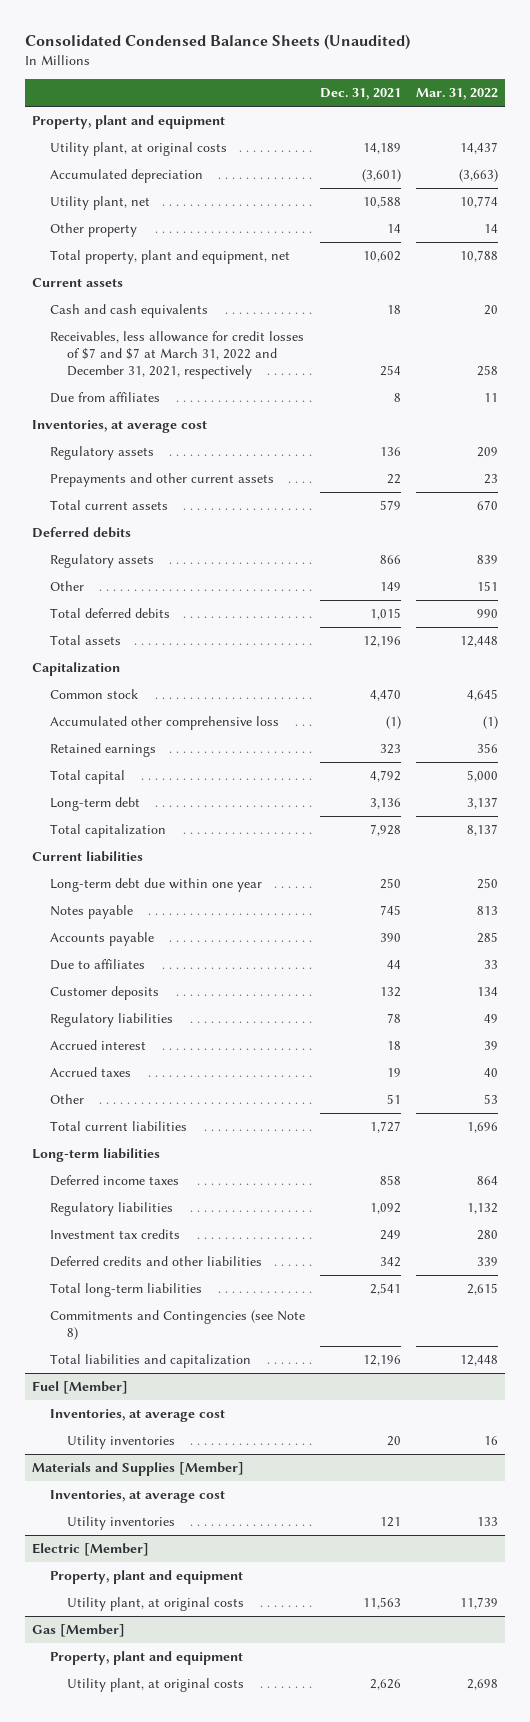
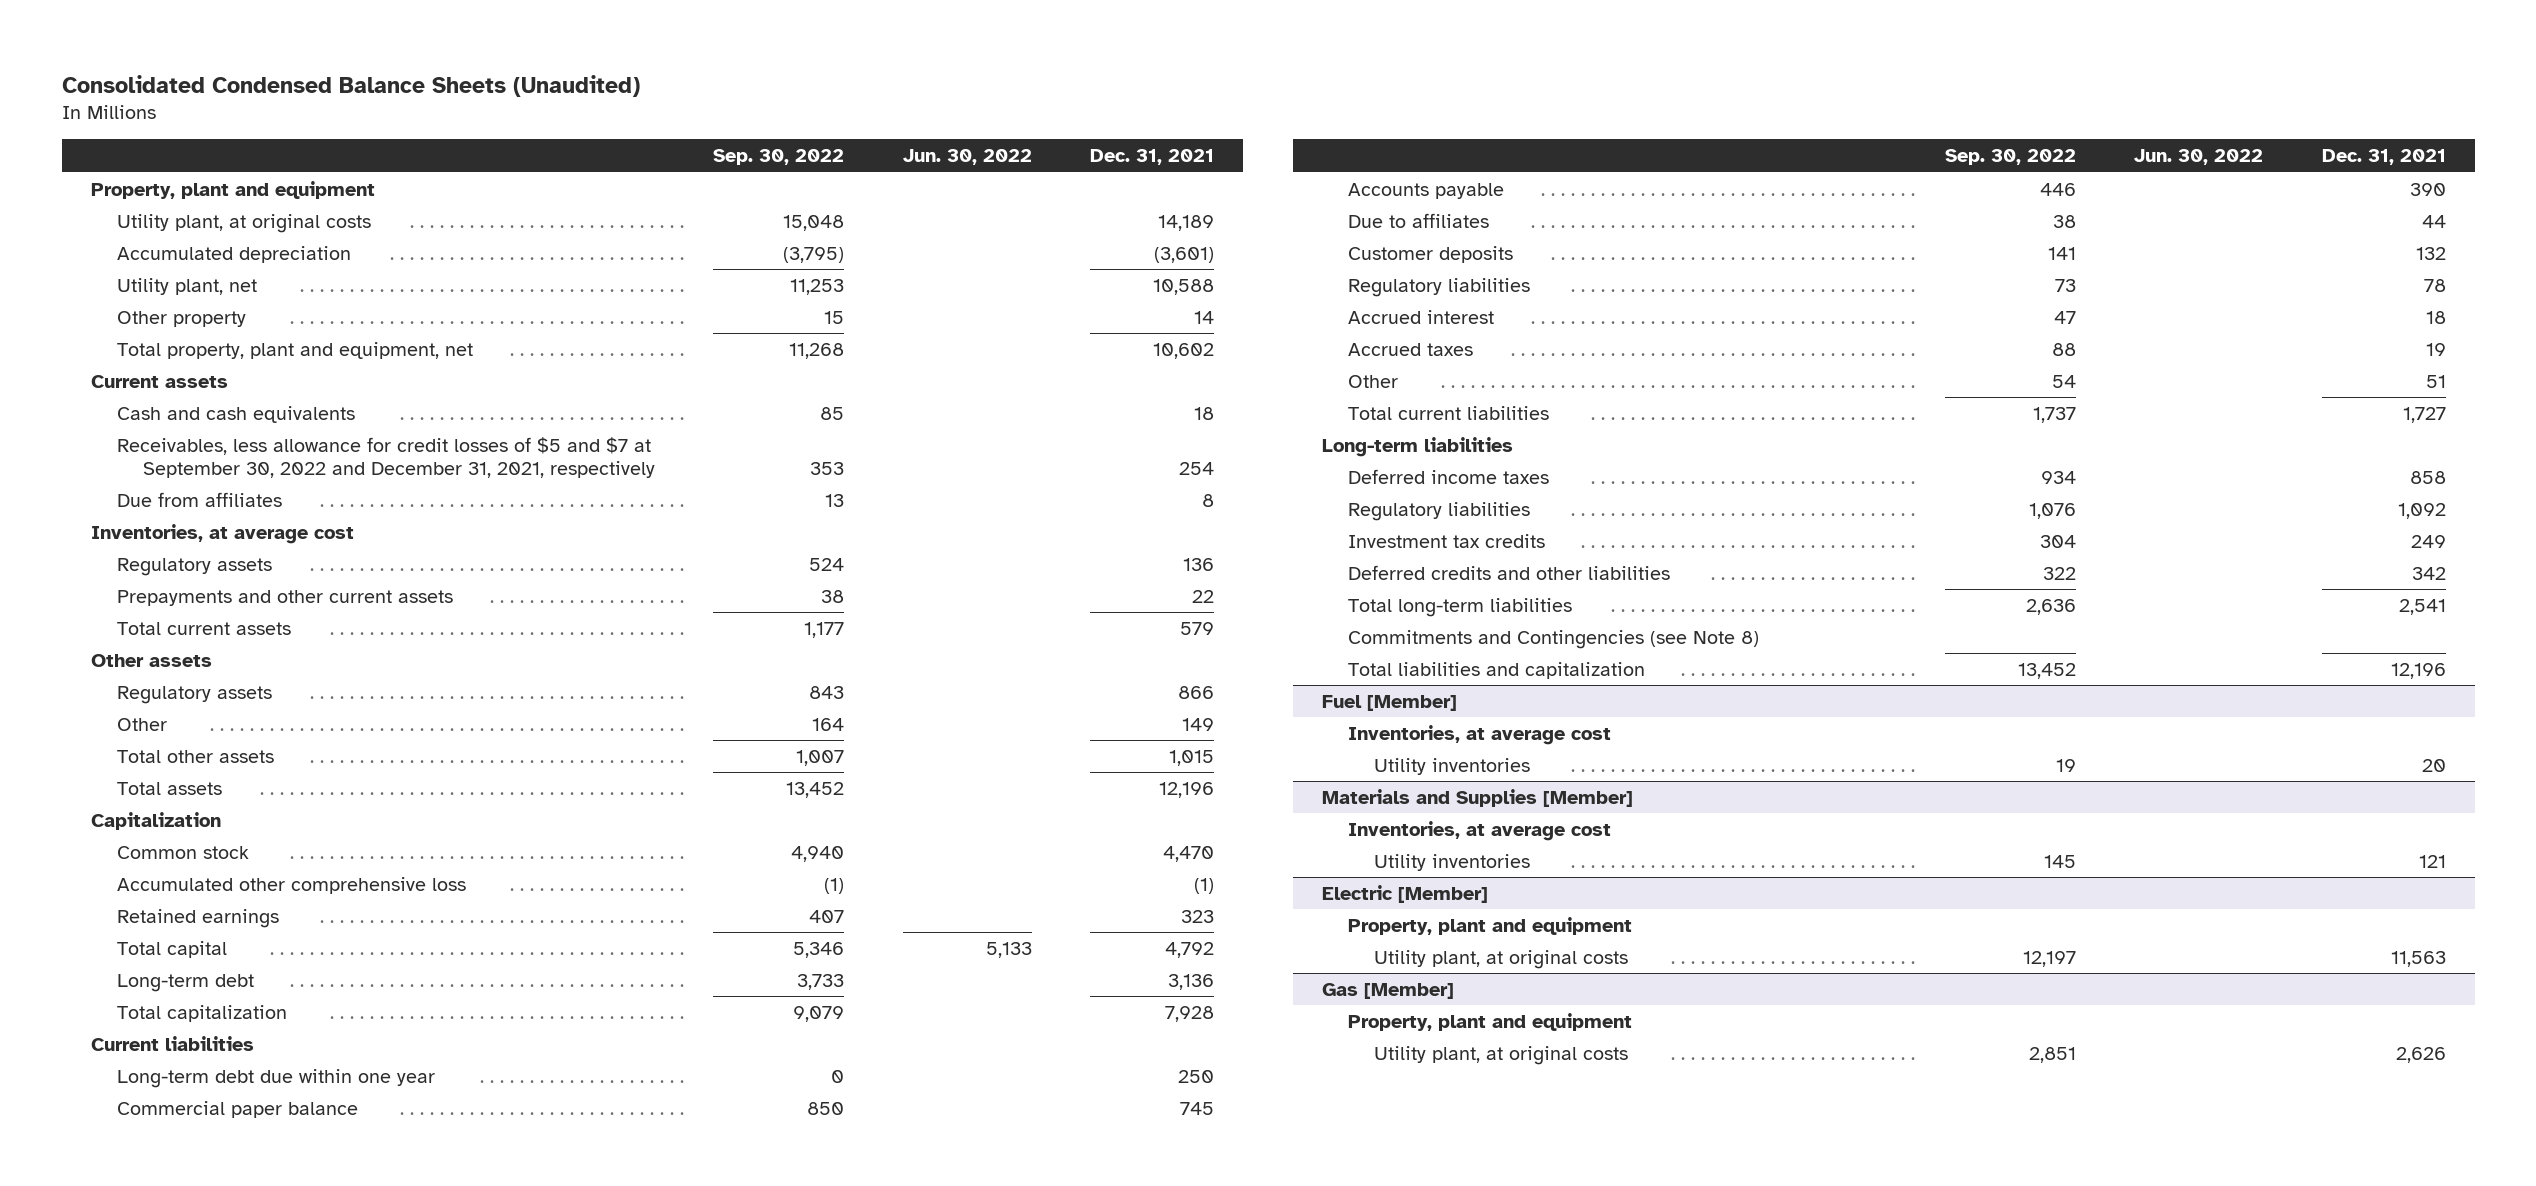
- | Dec. 31, 2021 | Mar. 31, 2022
+ | Sep. 30, 2022 | Jun. 30, 2022 | Dec. 31, 2021
- Receivables, less allowance for credit losses of $7 and $7 at March 31, 2022 and December 31, 2021, respectively | 254 | 258
+ Receivables, less allowance for credit losses of $5 and $7 at September 30, 2022 and December 31, 2021, respectively | 353 | | 254
- Deferred debits
+ Other assets
- Total deferred debits | 1,015 | 990
+ Total other assets | 1,007 | | 1,015
- Notes payable | 745 | 813
+ Commercial paper balance | 850 | | 745

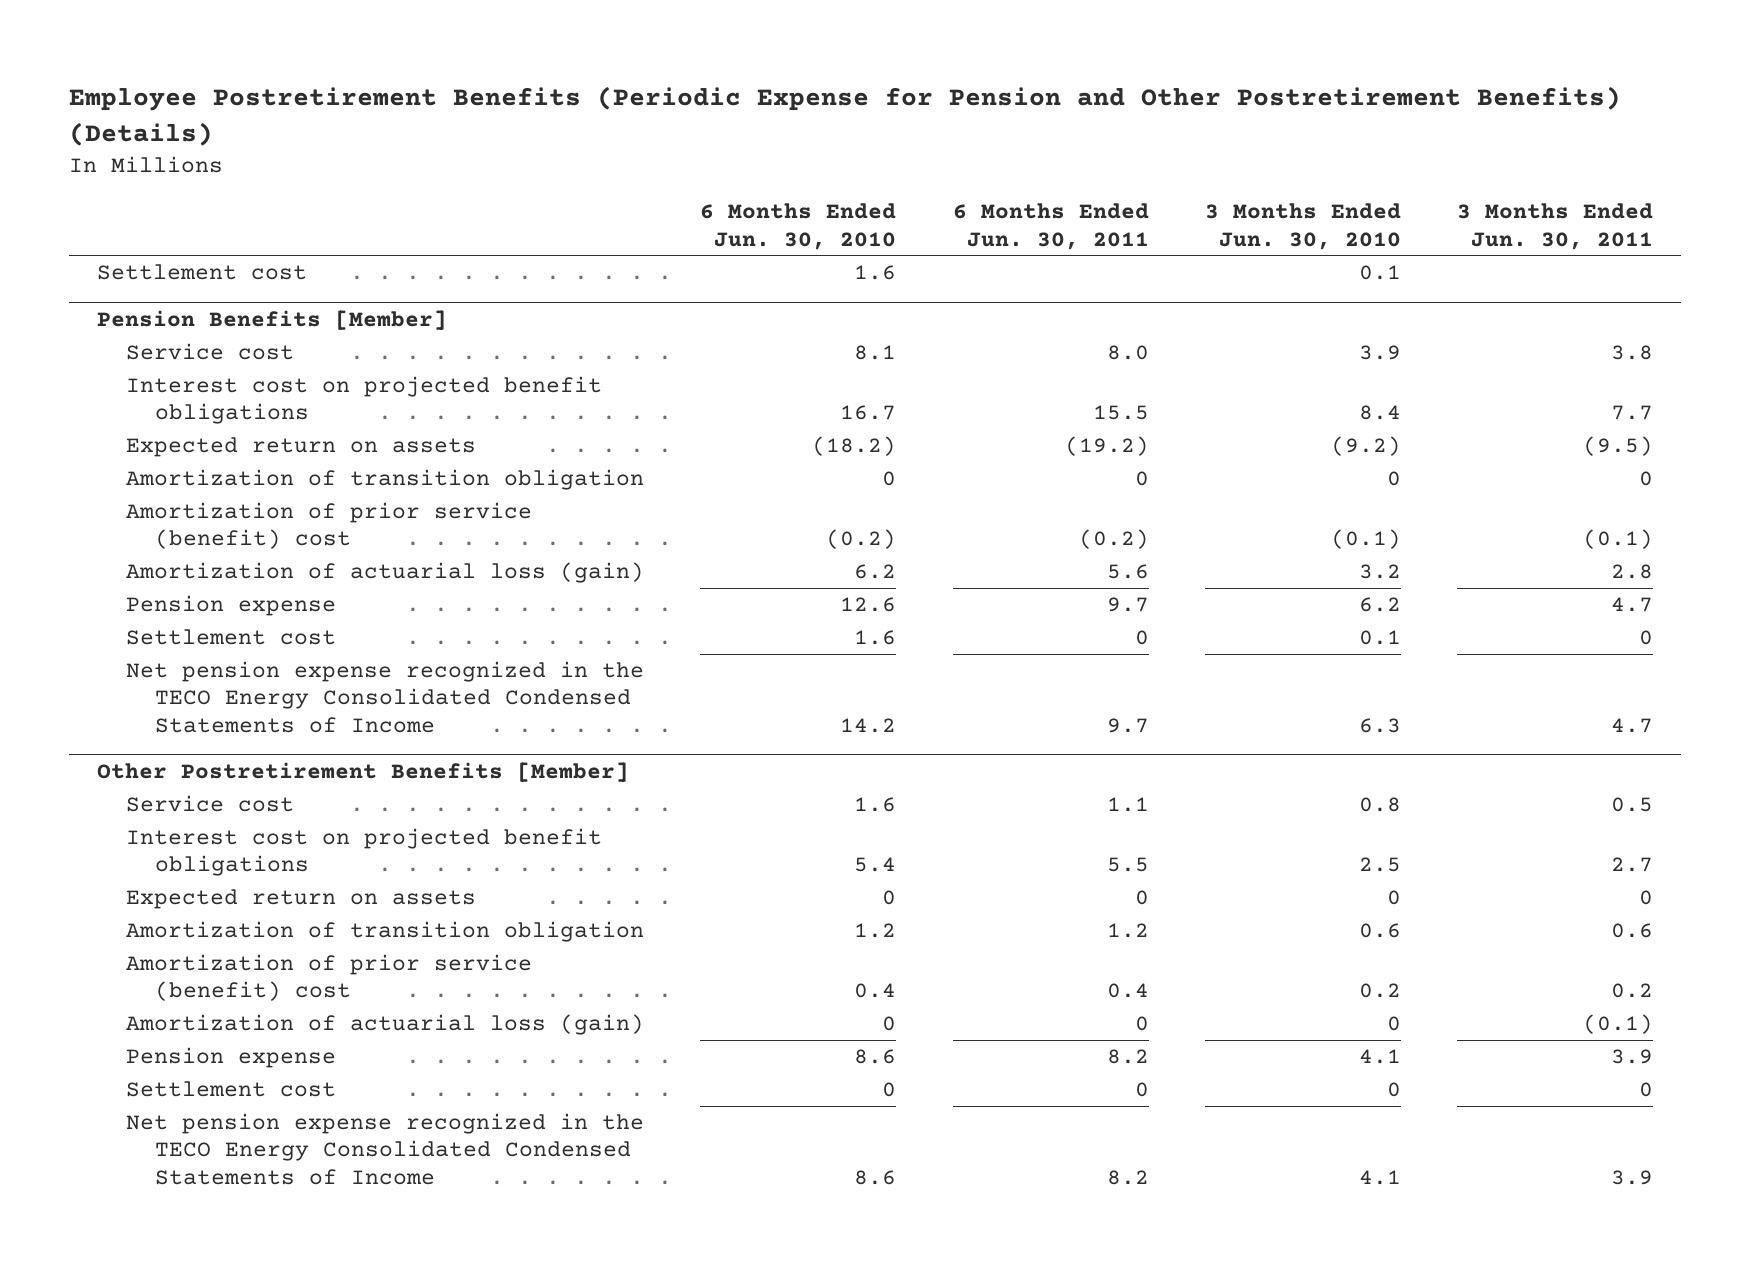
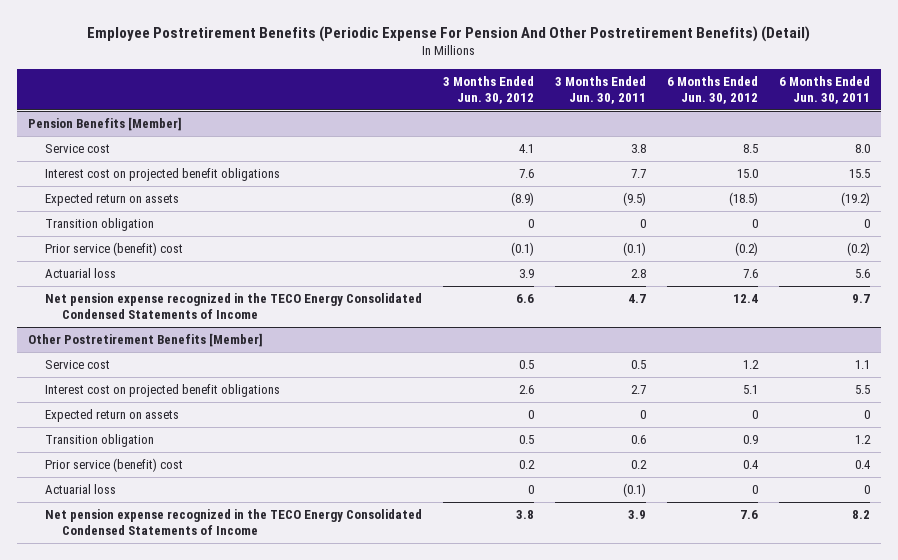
- Employee Postretirement Benefits (Periodic Expense for Pension and Other Postretirement Benefits) (Details)
+ Employee Postretirement Benefits (Periodic Expense For Pension And Other Postretirement Benefits) (Detail)
- | 6 Months Ended Jun. 30, 2010 | 6 Months Ended Jun. 30, 2011 | 3 Months Ended Jun. 30, 2010 | 3 Months Ended Jun. 30, 2011
+ | 3 Months Ended Jun. 30, 2012 | 3 Months Ended Jun. 30, 2011 | 6 Months Ended Jun. 30, 2012 | 6 Months Ended Jun. 30, 2011
- Settlement cost | 1.6 | | 0.1 |
@ Pension Benefits [Member]
- Amortization of transition obligation | 0 | 0 | 0 | 0
- Amortization of prior service (benefit) cost | (0.2) | (0.2) | (0.1) | (0.1)
- Amortization of actuarial loss (gain) | 6.2 | 5.6 | 3.2 | 2.8
- Pension expense | 12.6 | 9.7 | 6.2 | 4.7
- Settlement cost | 1.6 | 0 | 0.1 | 0
+ Transition obligation | 0 | 0 | 0 | 0
+ Prior service (benefit) cost | (0.1) | (0.1) | (0.2) | (0.2)
+ Actuarial loss | 3.9 | 2.8 | 7.6 | 5.6
@ Other Postretirement Benefits [Member]
- Amortization of transition obligation | 1.2 | 1.2 | 0.6 | 0.6
- Amortization of prior service (benefit) cost | 0.4 | 0.4 | 0.2 | 0.2
- Amortization of actuarial loss (gain) | 0 | 0 | 0 | (0.1)
- Pension expense | 8.6 | 8.2 | 4.1 | 3.9
- Settlement cost | 0 | 0 | 0 | 0
+ Transition obligation | 0.5 | 0.6 | 0.9 | 1.2
+ Prior service (benefit) cost | 0.2 | 0.2 | 0.4 | 0.4
+ Actuarial loss | 0 | (0.1) | 0 | 0

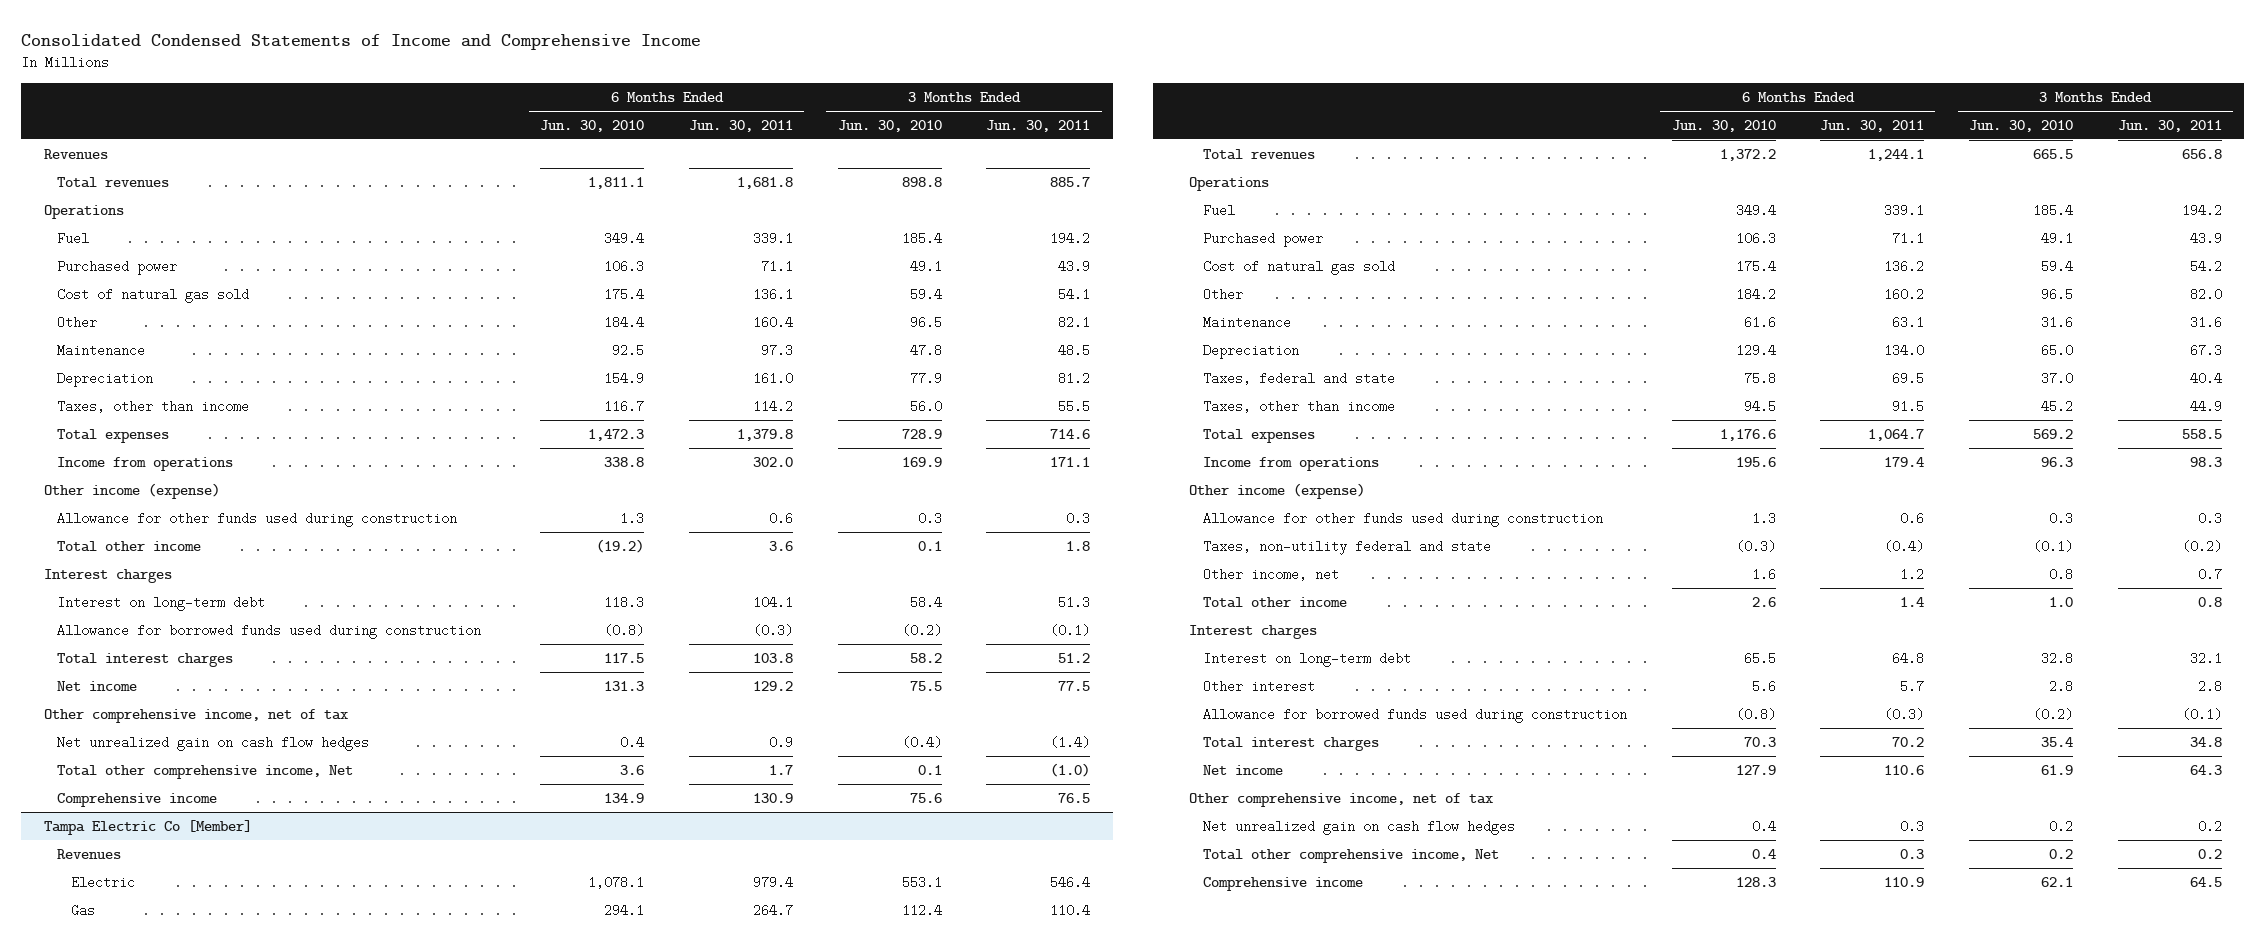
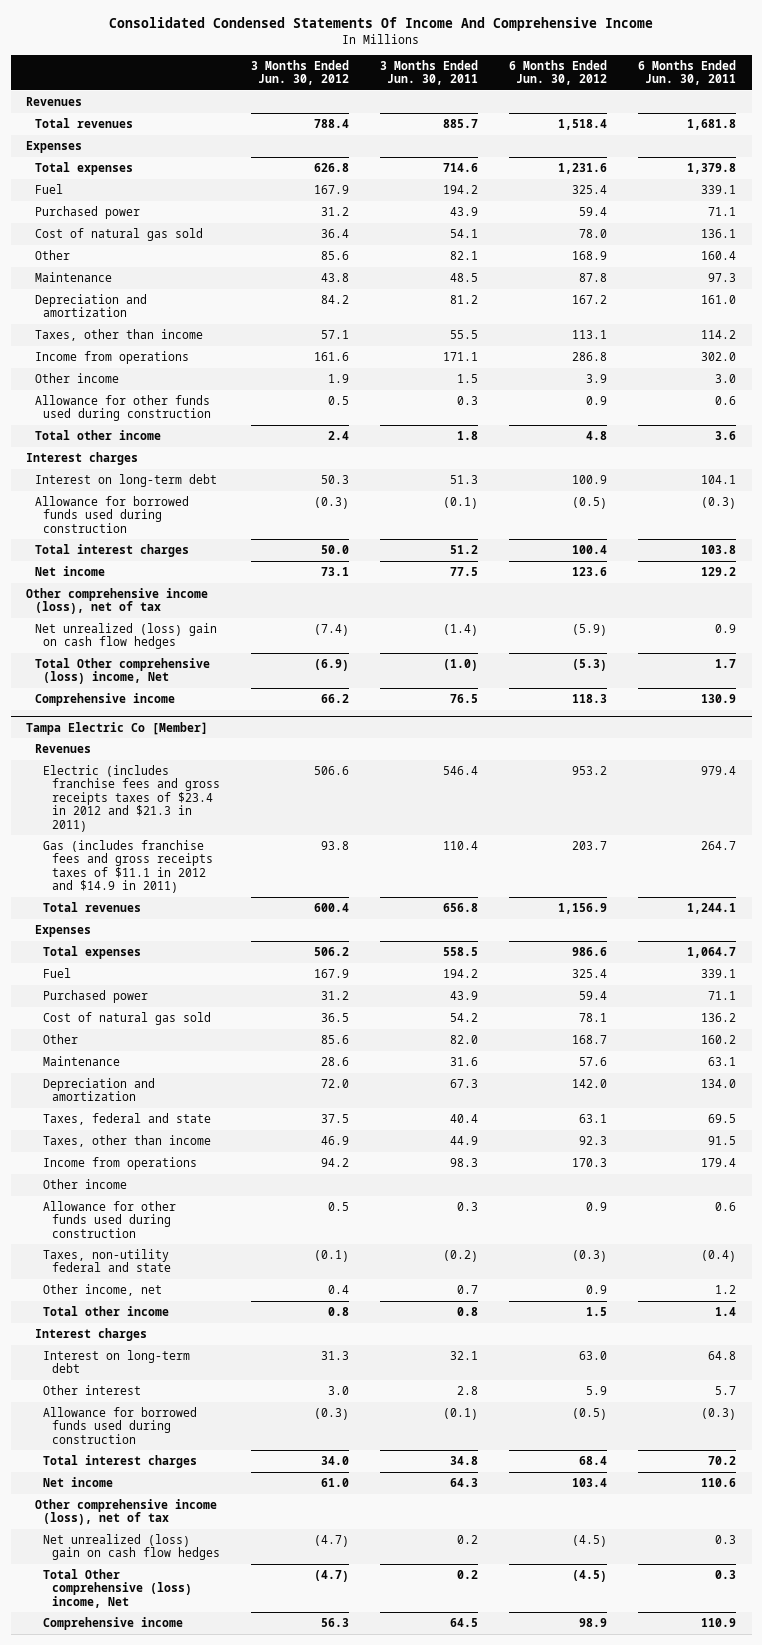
- Consolidated Condensed Statements of Income and Comprehensive Income
+ Consolidated Condensed Statements Of Income And Comprehensive Income
- | 6 Months Ended Jun. 30, 2010 | 6 Months Ended Jun. 30, 2011 | 3 Months Ended Jun. 30, 2010 | 3 Months Ended Jun. 30, 2011
+ | 3 Months Ended Jun. 30, 2012 | 3 Months Ended Jun. 30, 2011 | 6 Months Ended Jun. 30, 2012 | 6 Months Ended Jun. 30, 2011
- Operations
+ Expenses
moved up: Total expenses | 626.8 | 714.6 | 1,231.6 | 1,379.8
- Depreciation | 154.9 | 161.0 | 77.9 | 81.2
+ Depreciation and amortization | 84.2 | 81.2 | 167.2 | 161.0
- Other income (expense)
+ Other income | 1.9 | 1.5 | 3.9 | 3.0
- Other comprehensive income, net of tax
- Net unrealized gain on cash flow hedges | 0.4 | 0.9 | (0.4) | (1.4)
- Total other comprehensive income, Net | 3.6 | 1.7 | 0.1 | (1.0)
+ Other comprehensive income (loss), net of tax
+ Net unrealized (loss) gain on cash flow hedges | (7.4) | (1.4) | (5.9) | 0.9
+ Total Other comprehensive (loss) income, Net | (6.9) | (1.0) | (5.3) | 1.7
@ Tampa Electric Co [Member]
- Electric | 1,078.1 | 979.4 | 553.1 | 546.4
- Gas | 294.1 | 264.7 | 112.4 | 110.4
+ Electric (includes franchise fees and gross receipts taxes of $23.4 in 2012 and $21.3 in 2011) | 506.6 | 546.4 | 953.2 | 979.4
+ Gas (includes franchise fees and gross receipts taxes of $11.1 in 2012 and $14.9 in 2011) | 93.8 | 110.4 | 203.7 | 264.7
- Operations
+ Expenses
moved up: Total expenses | 506.2 | 558.5 | 986.6 | 1,064.7
- Depreciation | 129.4 | 134.0 | 65.0 | 67.3
+ Depreciation and amortization | 72.0 | 67.3 | 142.0 | 134.0
- Other income (expense)
+ Other income
- Other comprehensive income, net of tax
- Net unrealized gain on cash flow hedges | 0.4 | 0.3 | 0.2 | 0.2
- Total other comprehensive income, Net | 0.4 | 0.3 | 0.2 | 0.2
+ Other comprehensive income (loss), net of tax
+ Net unrealized (loss) gain on cash flow hedges | (4.7) | 0.2 | (4.5) | 0.3
+ Total Other comprehensive (loss) income, Net | (4.7) | 0.2 | (4.5) | 0.3

